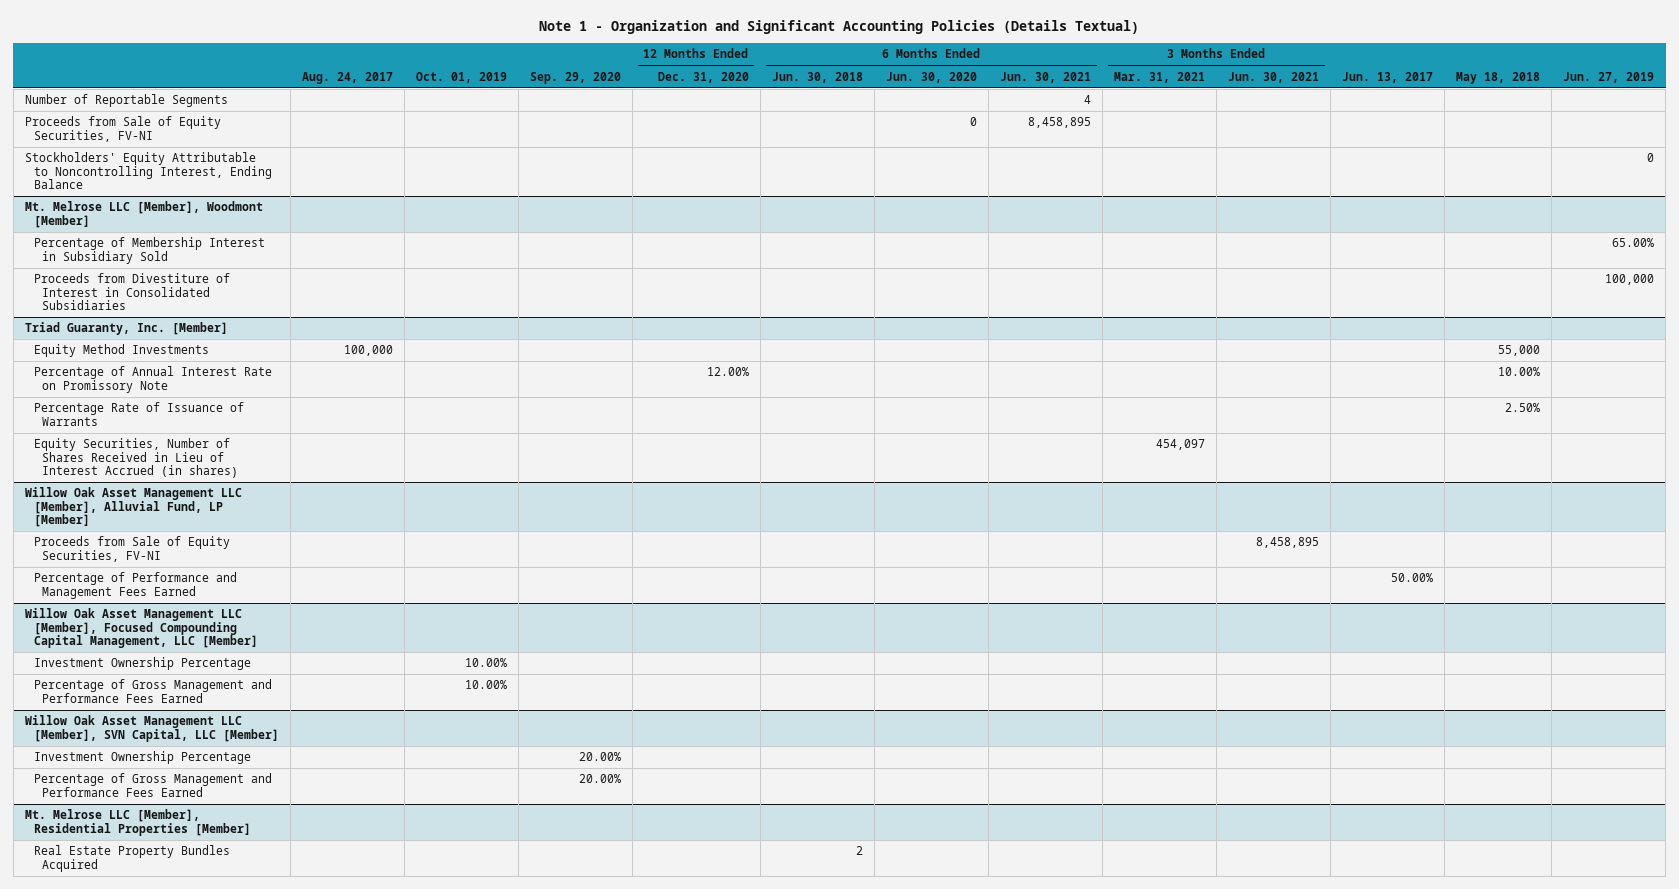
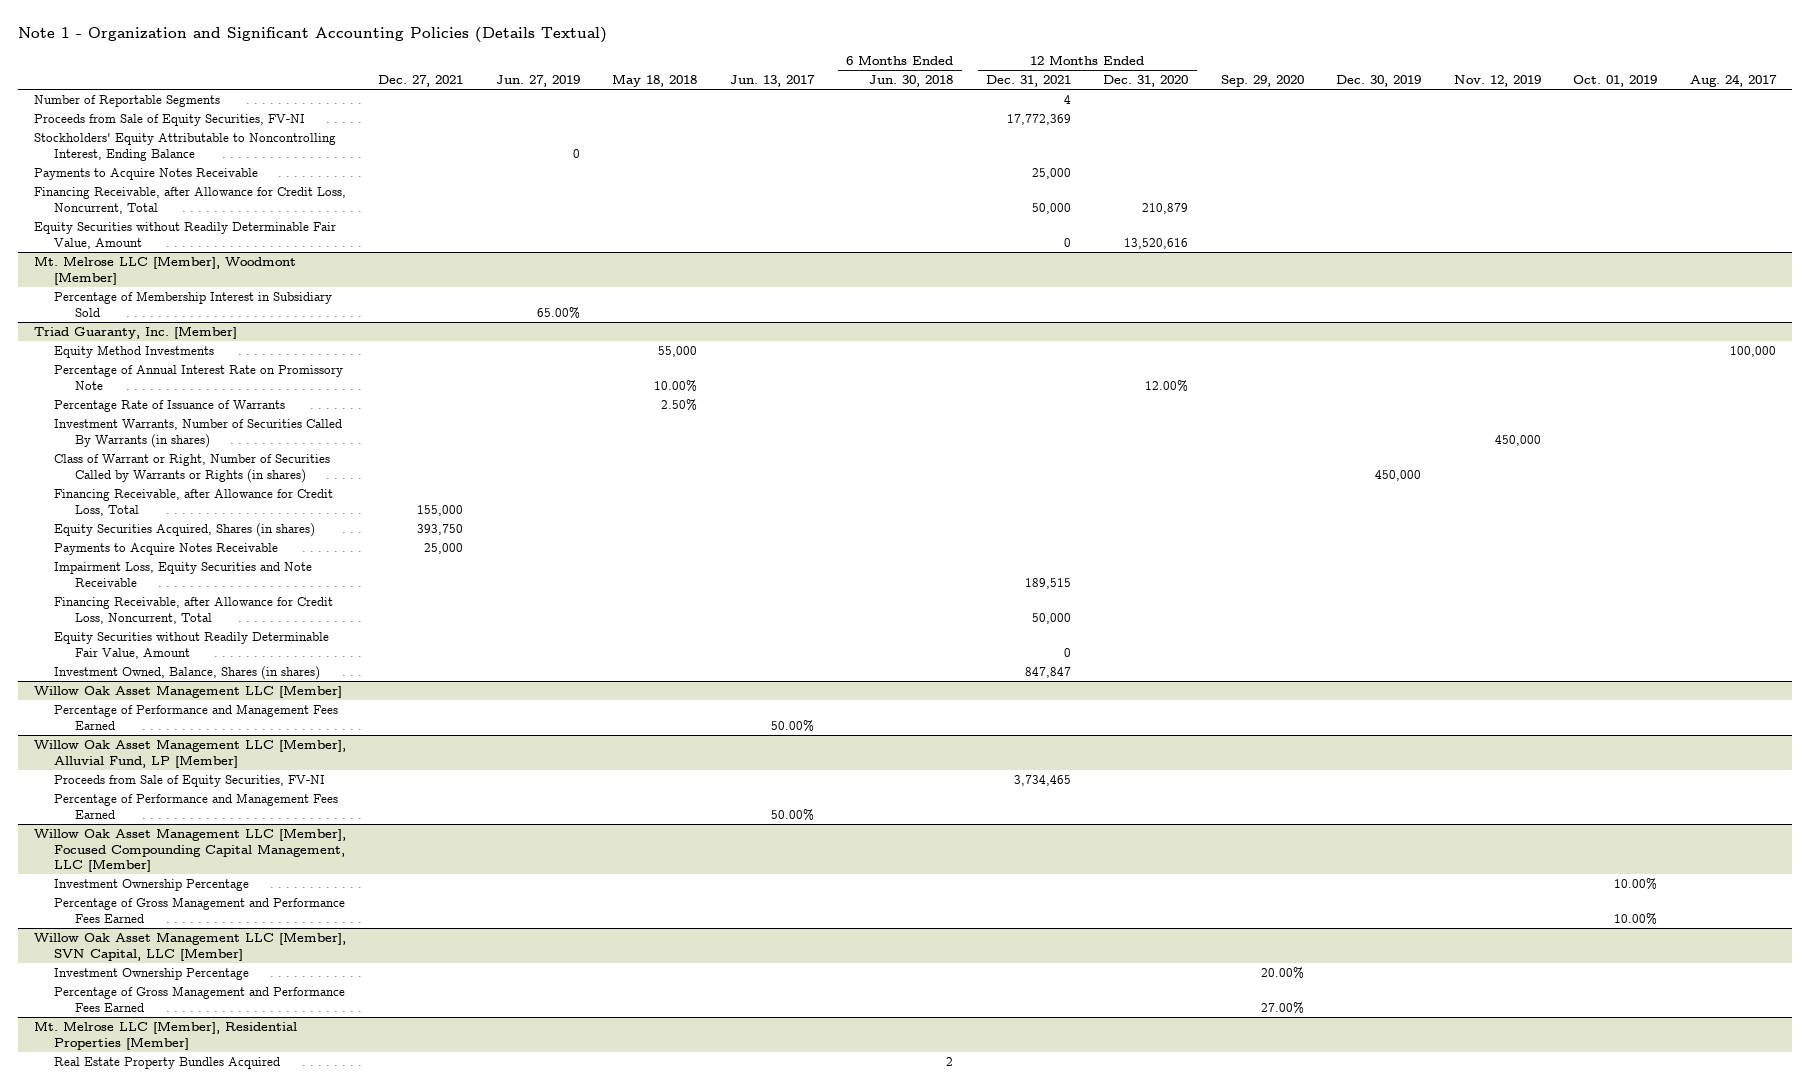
- | Aug. 24, 2017 | Oct. 01, 2019 | Sep. 29, 2020 | 12 Months Ended Dec. 31, 2020 | 6 Months Ended Jun. 30, 2018 | 6 Months Ended Jun. 30, 2020 | 6 Months Ended Jun. 30, 2021 | 3 Months Ended Mar. 31, 2021 | 3 Months Ended Jun. 30, 2021 | Jun. 13, 2017 | May 18, 2018 | Jun. 27, 2019
+ | Dec. 27, 2021 | Jun. 27, 2019 | May 18, 2018 | Jun. 13, 2017 | 6 Months Ended Jun. 30, 2018 | 12 Months Ended Dec. 31, 2021 | 12 Months Ended Dec. 31, 2020 | Sep. 29, 2020 | Dec. 30, 2019 | Nov. 12, 2019 | Oct. 01, 2019 | Aug. 24, 2017
+ Payments to Acquire Notes Receivable | | | | | | 25,000 | | | | | |
+ Financing Receivable, after Allowance for Credit Loss, Noncurrent, Total | | | | | | 50,000 | 210,879 | | | | |
+ Equity Securities without Readily Determinable Fair Value, Amount | | | | | | 0 | 13,520,616 | | | | |
@ Mt. Melrose LLC [Member], Woodmont [Member]
- Proceeds from Divestiture of Interest in Consolidated Subsidiaries | | | | | | | | | | | | 100,000
@ Triad Guaranty, Inc. [Member]
- Equity Securities, Number of Shares Received in Lieu of Interest Accrued (in shares) | | | | | | | | 454,097 | | | |
+ Investment Warrants, Number of Securities Called By Warrants (in shares) | | | | | | | | | | 450,000 | |
+ Class of Warrant or Right, Number of Securities Called by Warrants or Rights (in shares) | | | | | | | | | 450,000 | | |
+ Financing Receivable, after Allowance for Credit Loss, Total | 155,000 | | | | | | | | | | |
+ Equity Securities Acquired, Shares (in shares) | 393,750 | | | | | | | | | | |
+ Payments to Acquire Notes Receivable | 25,000 | | | | | | | | | | |
+ Impairment Loss, Equity Securities and Note Receivable | | | | | | 189,515 | | | | | |
+ Financing Receivable, after Allowance for Credit Loss, Noncurrent, Total | | | | | | 50,000 | | | | | |
+ Equity Securities without Readily Determinable Fair Value, Amount | | | | | | 0 | | | | | |
+ Investment Owned, Balance, Shares (in shares) | | | | | | 847,847 | | | | | |
+ Willow Oak Asset Management LLC [Member]
+ Percentage of Performance and Management Fees Earned | | | | 50.00% | | | | | | | |
@ Willow Oak Asset Management LLC [Member], SVN Capital, LLC [Member]
- Percentage of Gross Management and Performance Fees Earned | | | 20.00% | | | | | | | | |
+ Percentage of Gross Management and Performance Fees Earned | | | | | | | | 27.00% | | | |

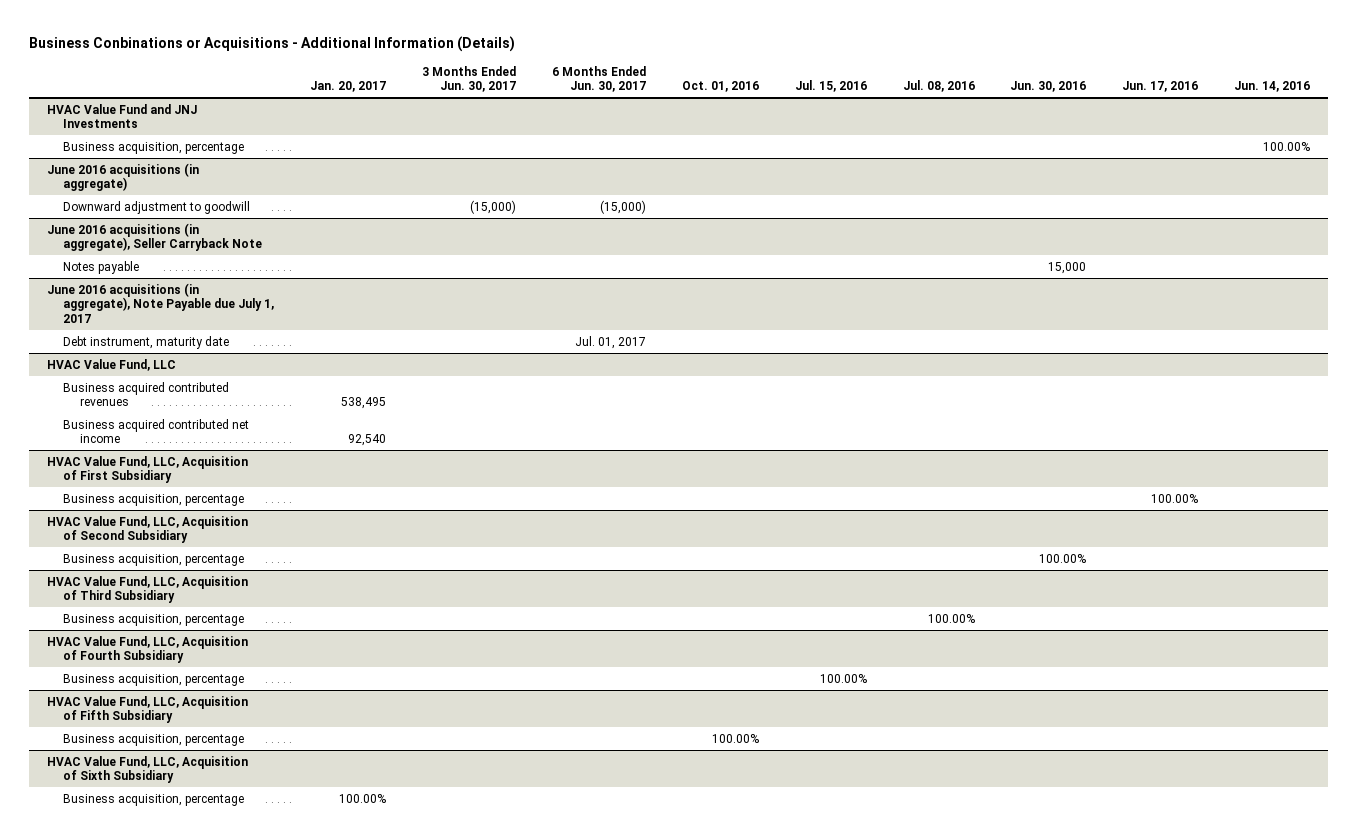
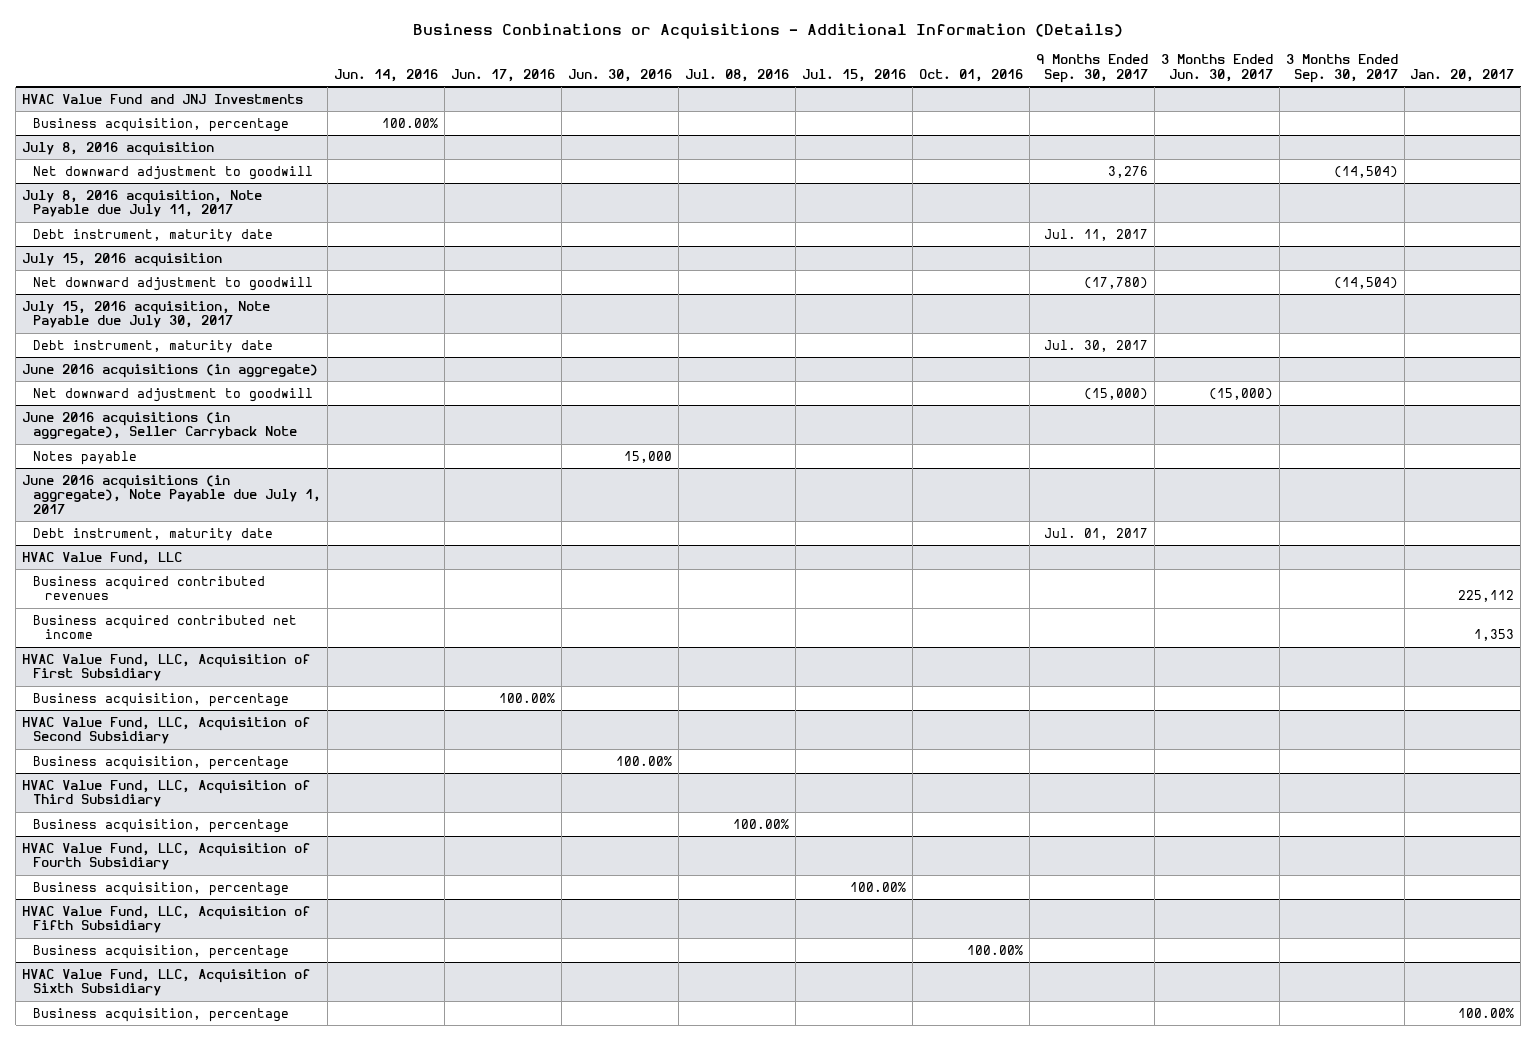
- | Jan. 20, 2017 | 3 Months Ended Jun. 30, 2017 | 6 Months Ended Jun. 30, 2017 | Oct. 01, 2016 | Jul. 15, 2016 | Jul. 08, 2016 | Jun. 30, 2016 | Jun. 17, 2016 | Jun. 14, 2016
+ | Jun. 14, 2016 | Jun. 17, 2016 | Jun. 30, 2016 | Jul. 08, 2016 | Jul. 15, 2016 | Oct. 01, 2016 | 9 Months Ended Sep. 30, 2017 | 3 Months Ended Jun. 30, 2017 | 3 Months Ended Sep. 30, 2017 | Jan. 20, 2017
+ July 8, 2016 acquisition
+ Net downward adjustment to goodwill | | | | | | | 3,276 | | (14,504) |
+ July 8, 2016 acquisition, Note Payable due July 11, 2017
+ Debt instrument, maturity date | | | | | | | Jul. 11, 2017 | | |
+ July 15, 2016 acquisition
+ Net downward adjustment to goodwill | | | | | | | (17,780) | | (14,504) |
+ July 15, 2016 acquisition, Note Payable due July 30, 2017
+ Debt instrument, maturity date | | | | | | | Jul. 30, 2017 | | |
@ June 2016 acquisitions (in aggregate)
- Downward adjustment to goodwill | | (15,000) | (15,000) | | | | | |
+ Net downward adjustment to goodwill | | | | | | | (15,000) | (15,000) | |
@ HVAC Value Fund, LLC
- Business acquired contributed revenues | 538,495 | | | | | | | |
- Business acquired contributed net income | 92,540 | | | | | | | |
+ Business acquired contributed revenues | | | | | | | | | | 225,112
+ Business acquired contributed net income | | | | | | | | | | 1,353

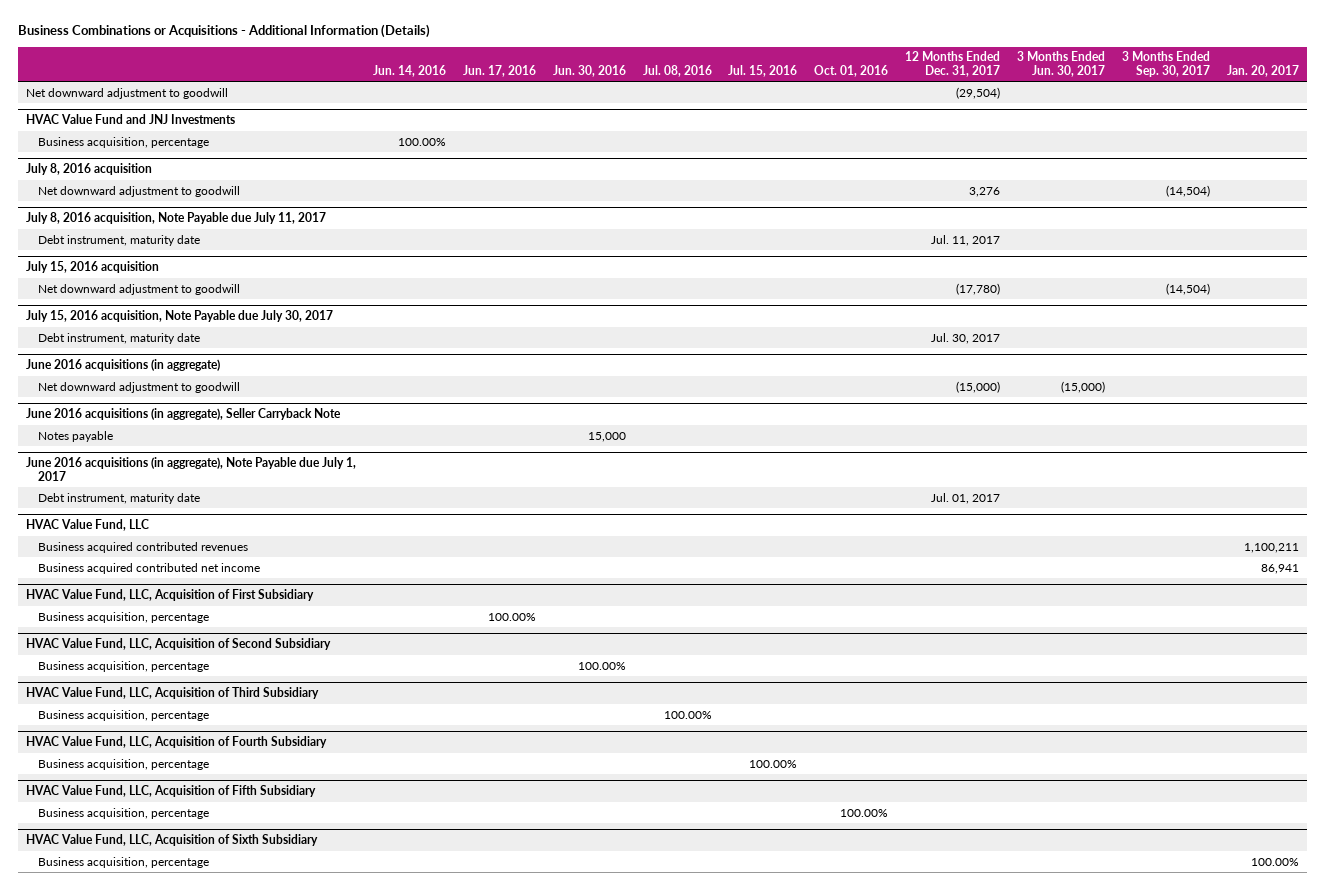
- Business Conbinations or Acquisitions - Additional Information (Details)
+ Business Combinations or Acquisitions - Additional Information (Details)
- | Jun. 14, 2016 | Jun. 17, 2016 | Jun. 30, 2016 | Jul. 08, 2016 | Jul. 15, 2016 | Oct. 01, 2016 | 9 Months Ended Sep. 30, 2017 | 3 Months Ended Jun. 30, 2017 | 3 Months Ended Sep. 30, 2017 | Jan. 20, 2017
+ | Jun. 14, 2016 | Jun. 17, 2016 | Jun. 30, 2016 | Jul. 08, 2016 | Jul. 15, 2016 | Oct. 01, 2016 | 12 Months Ended Dec. 31, 2017 | 3 Months Ended Jun. 30, 2017 | 3 Months Ended Sep. 30, 2017 | Jan. 20, 2017
+ Net downward adjustment to goodwill | | | | | | | (29,504) | | |
@ HVAC Value Fund, LLC
- Business acquired contributed revenues | | | | | | | | | | 225,112
- Business acquired contributed net income | | | | | | | | | | 1,353
+ Business acquired contributed revenues | | | | | | | | | | 1,100,211
+ Business acquired contributed net income | | | | | | | | | | 86,941

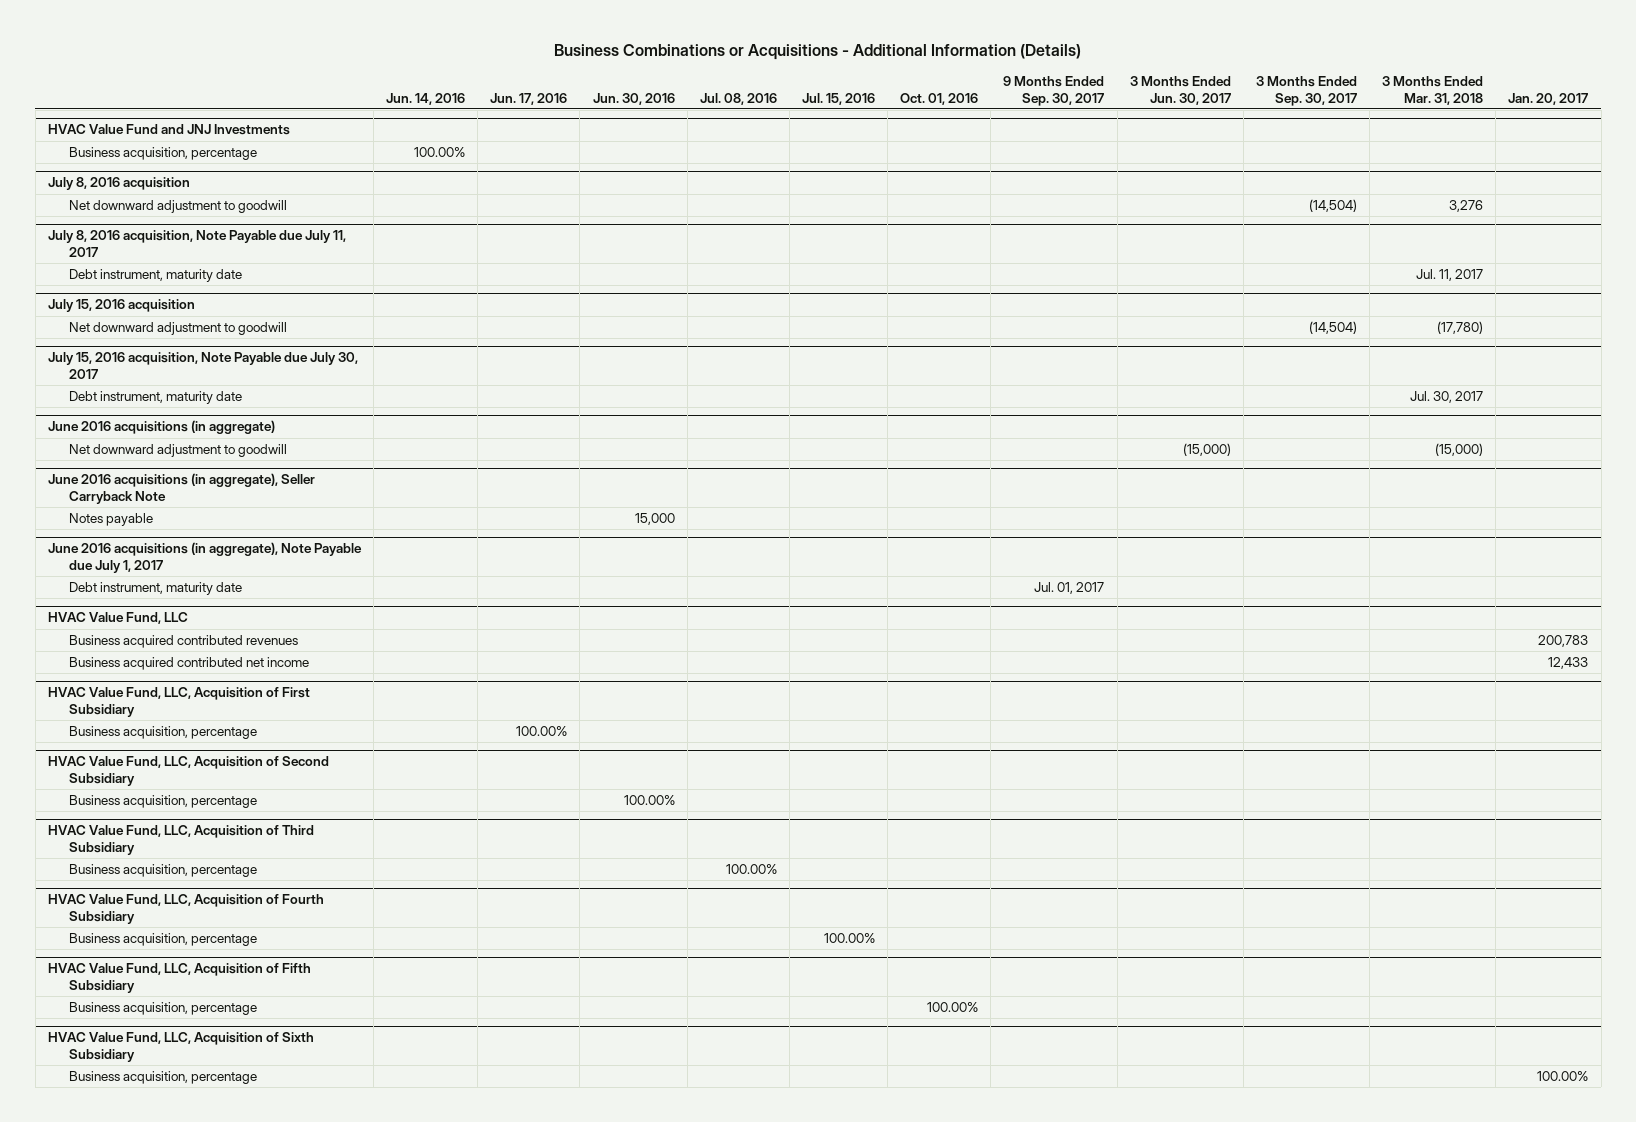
- | Jun. 14, 2016 | Jun. 17, 2016 | Jun. 30, 2016 | Jul. 08, 2016 | Jul. 15, 2016 | Oct. 01, 2016 | 12 Months Ended Dec. 31, 2017 | 3 Months Ended Jun. 30, 2017 | 3 Months Ended Sep. 30, 2017 | Jan. 20, 2017
+ | Jun. 14, 2016 | Jun. 17, 2016 | Jun. 30, 2016 | Jul. 08, 2016 | Jul. 15, 2016 | Oct. 01, 2016 | 9 Months Ended Sep. 30, 2017 | 3 Months Ended Jun. 30, 2017 | 3 Months Ended Sep. 30, 2017 | 3 Months Ended Mar. 31, 2018 | Jan. 20, 2017
- Net downward adjustment to goodwill | | | | | | | (29,504) | | |
@ HVAC Value Fund, LLC
- Business acquired contributed revenues | | | | | | | | | | 1,100,211
- Business acquired contributed net income | | | | | | | | | | 86,941
+ Business acquired contributed revenues | | | | | | | | | | | 200,783
+ Business acquired contributed net income | | | | | | | | | | | 12,433

